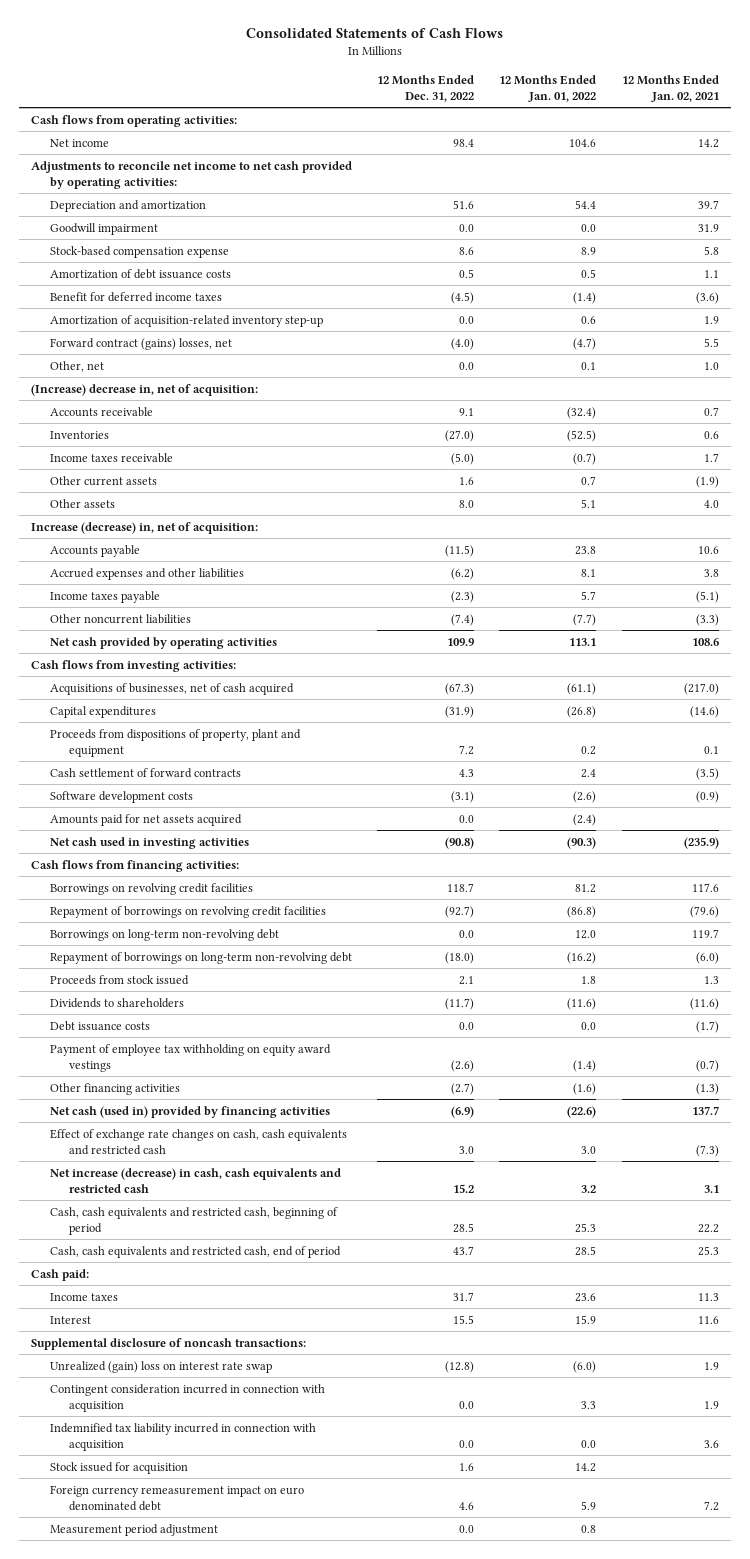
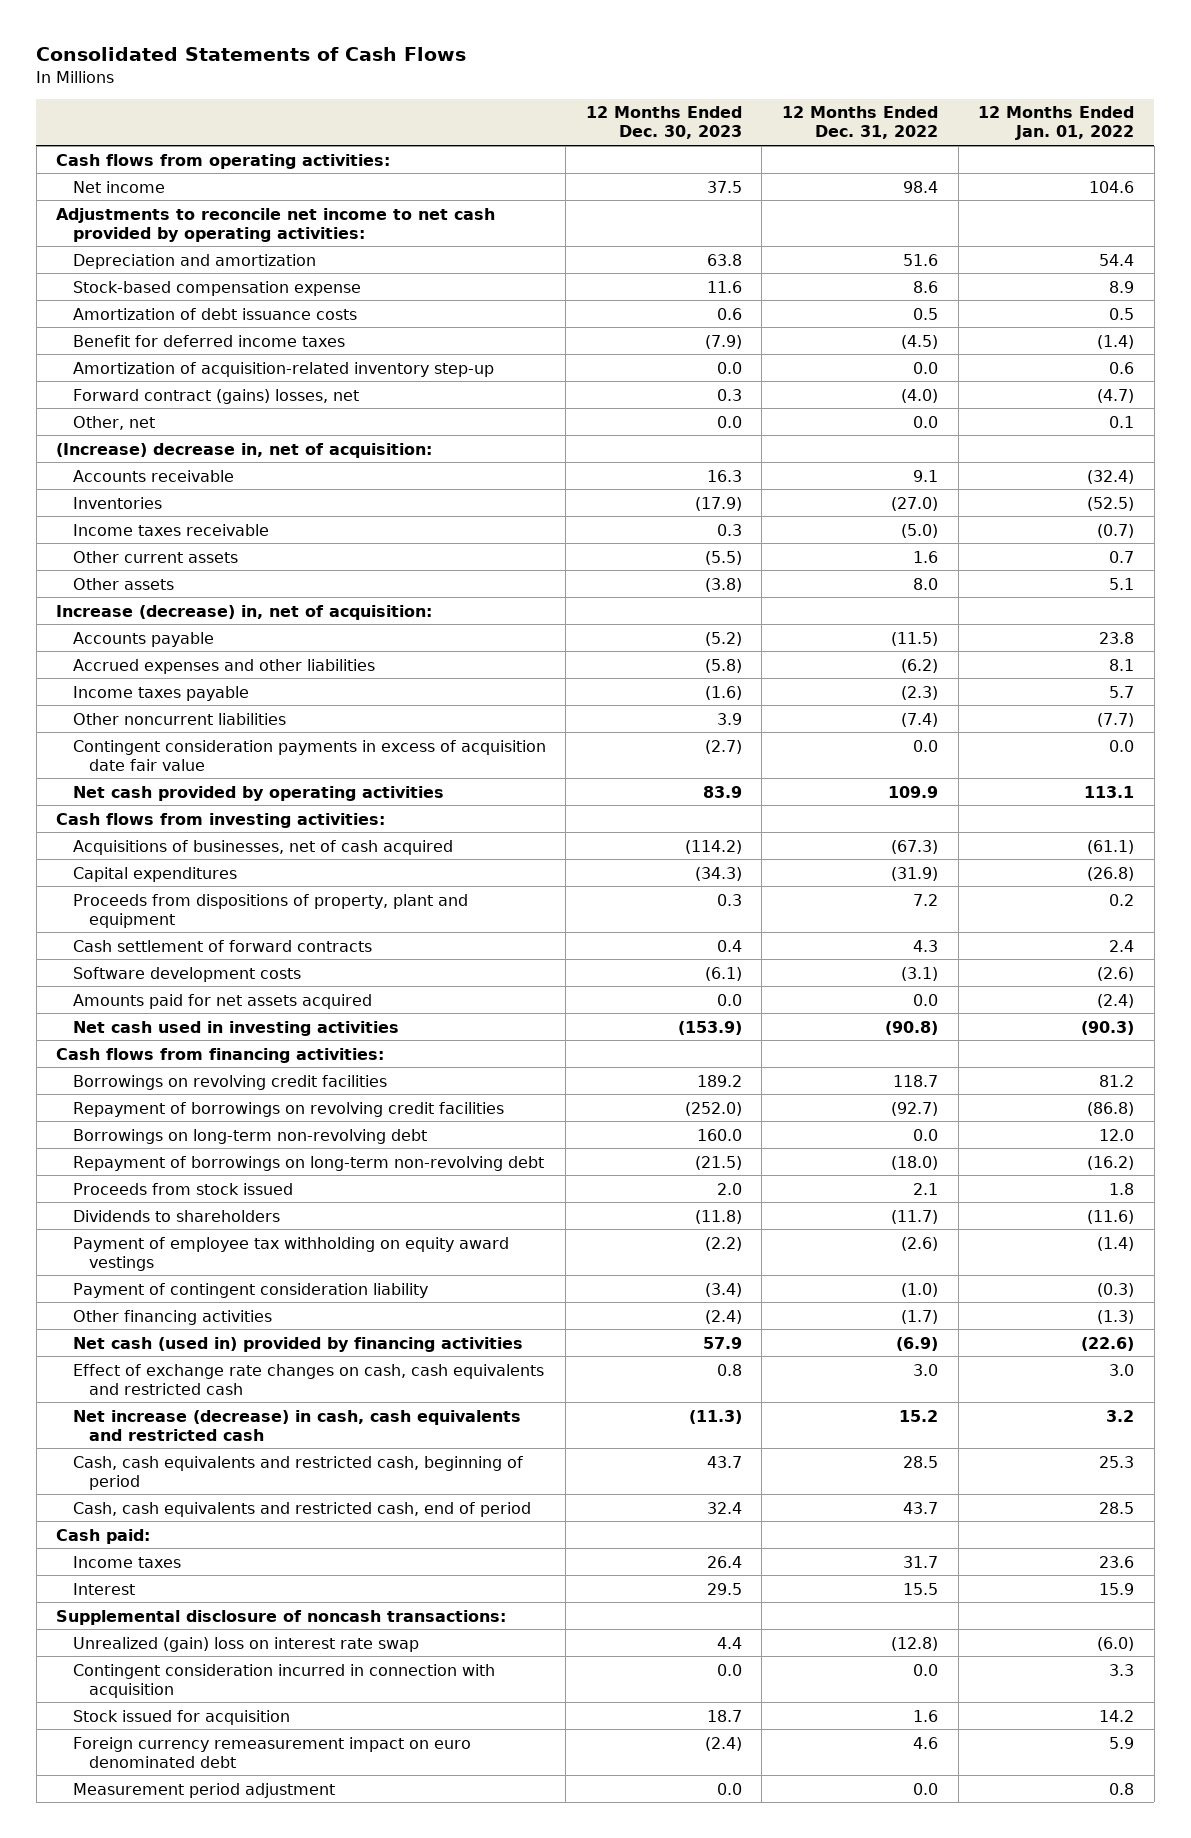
- | 12 Months Ended Dec. 31, 2022 | 12 Months Ended Jan. 01, 2022 | 12 Months Ended Jan. 02, 2021
+ | 12 Months Ended Dec. 30, 2023 | 12 Months Ended Dec. 31, 2022 | 12 Months Ended Jan. 01, 2022
- Goodwill impairment | 0.0 | 0.0 | 31.9
+ Contingent consideration payments in excess of acquisition date fair value | (2.7) | 0.0 | 0.0
- Debt issuance costs | 0.0 | 0.0 | (1.7)
- Other financing activities | (2.7) | (1.6) | (1.3)
+ Payment of contingent consideration liability | (3.4) | (1.0) | (0.3)
+ Other financing activities | (2.4) | (1.7) | (1.3)
- Indemnified tax liability incurred in connection with acquisition | 0.0 | 0.0 | 3.6

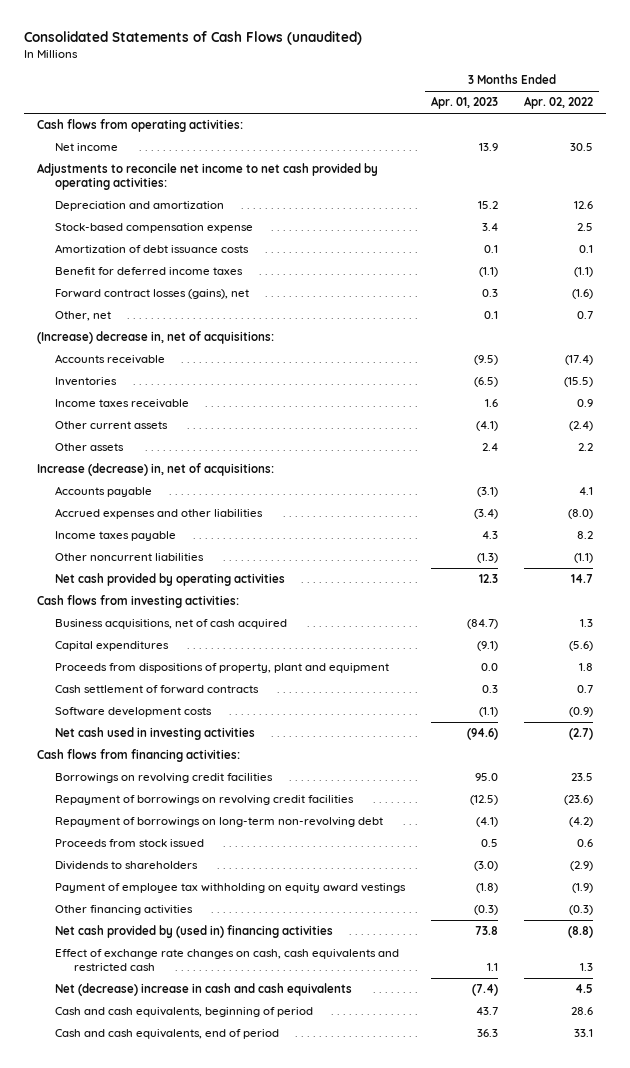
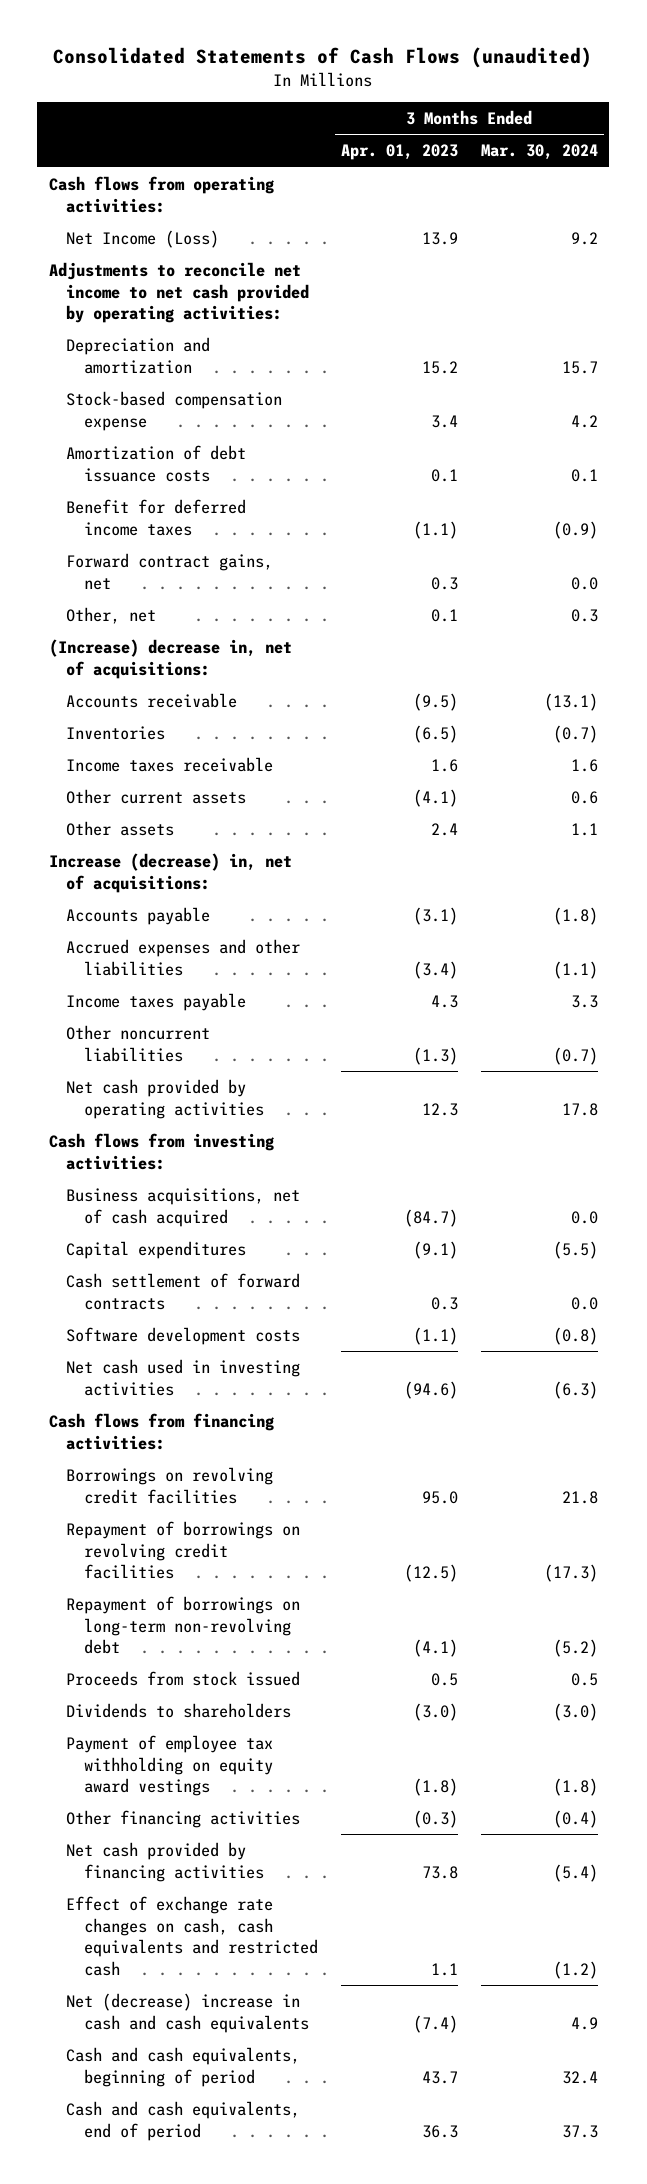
- | 3 Months Ended Apr. 01, 2023 | 3 Months Ended Apr. 02, 2022
+ | 3 Months Ended Apr. 01, 2023 | 3 Months Ended Mar. 30, 2024
- Net income | 13.9 | 30.5
+ Net Income (Loss) | 13.9 | 9.2
- Forward contract losses (gains), net | 0.3 | (1.6)
+ Forward contract gains, net | 0.3 | 0.0
- Proceeds from dispositions of property, plant and equipment | 0.0 | 1.8
- Net cash provided by (used in) financing activities | 73.8 | (8.8)
+ Net cash provided by financing activities | 73.8 | (5.4)

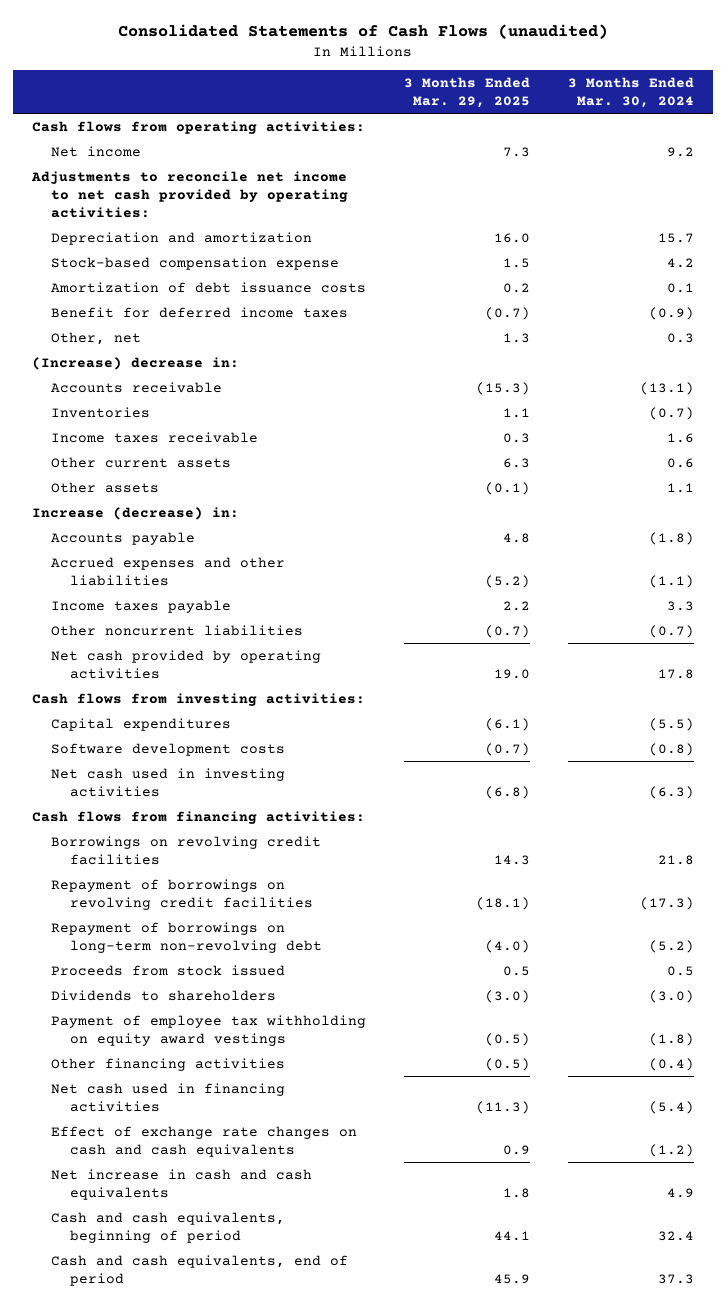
- | 3 Months Ended Apr. 01, 2023 | 3 Months Ended Mar. 30, 2024
+ | 3 Months Ended Mar. 29, 2025 | 3 Months Ended Mar. 30, 2024
- Net Income (Loss) | 13.9 | 9.2
+ Net income | 7.3 | 9.2
- Forward contract gains, net | 0.3 | 0.0
- (Increase) decrease in, net of acquisitions:
+ (Increase) decrease in:
- Increase (decrease) in, net of acquisitions:
+ Increase (decrease) in:
- Business acquisitions, net of cash acquired | (84.7) | 0.0
- Cash settlement of forward contracts | 0.3 | 0.0
- Net cash provided by financing activities | 73.8 | (5.4)
- Effect of exchange rate changes on cash, cash equivalents and restricted cash | 1.1 | (1.2)
- Net (decrease) increase in cash and cash equivalents | (7.4) | 4.9
+ Net cash used in financing activities | (11.3) | (5.4)
+ Effect of exchange rate changes on cash and cash equivalents | 0.9 | (1.2)
+ Net increase in cash and cash equivalents | 1.8 | 4.9

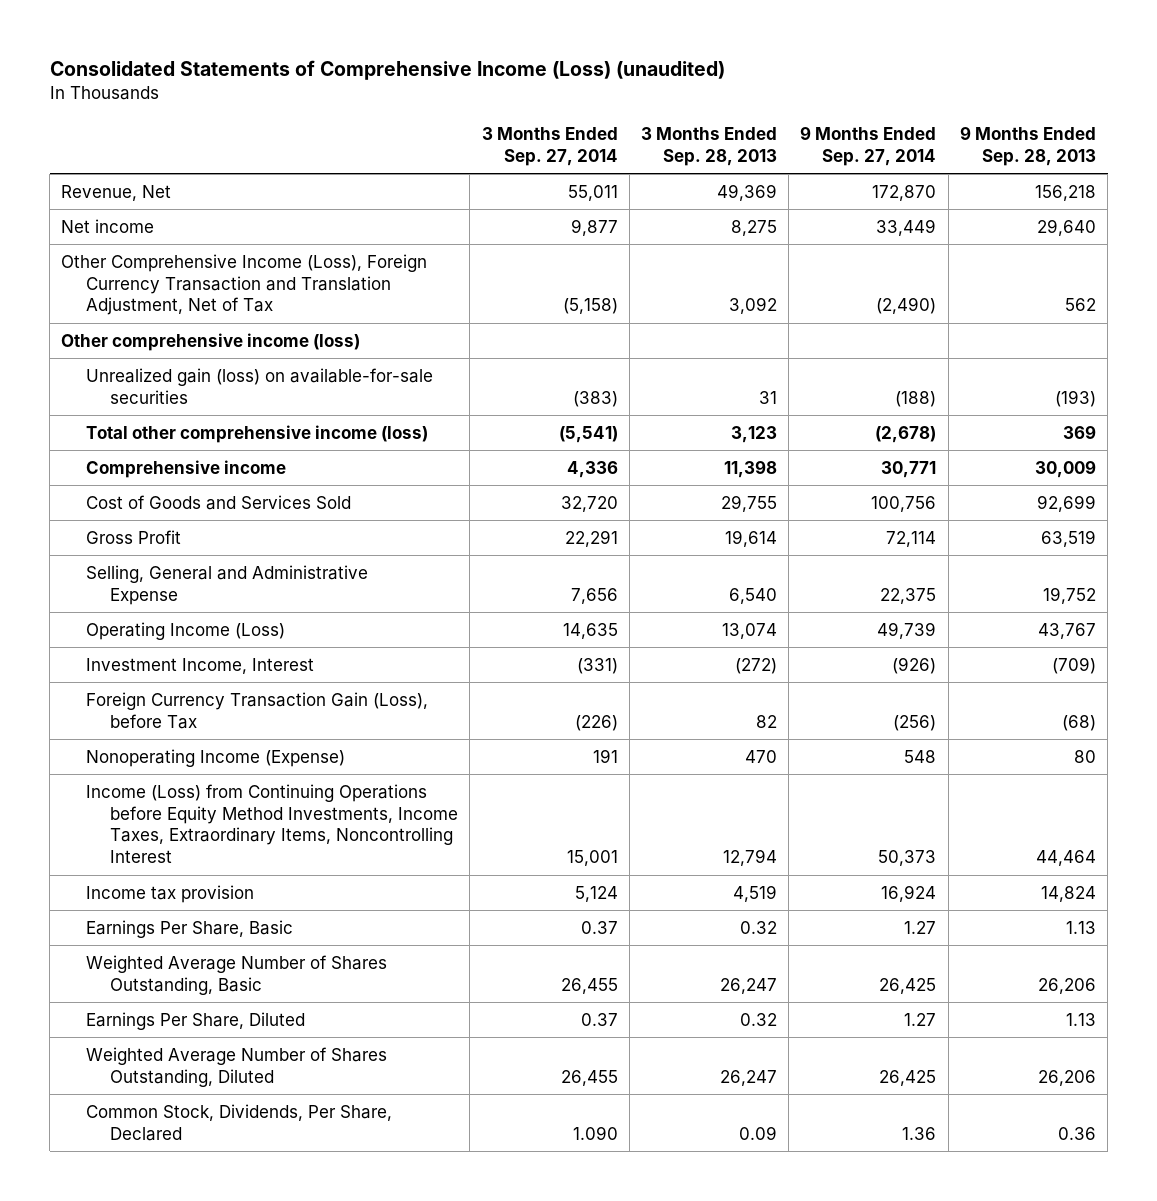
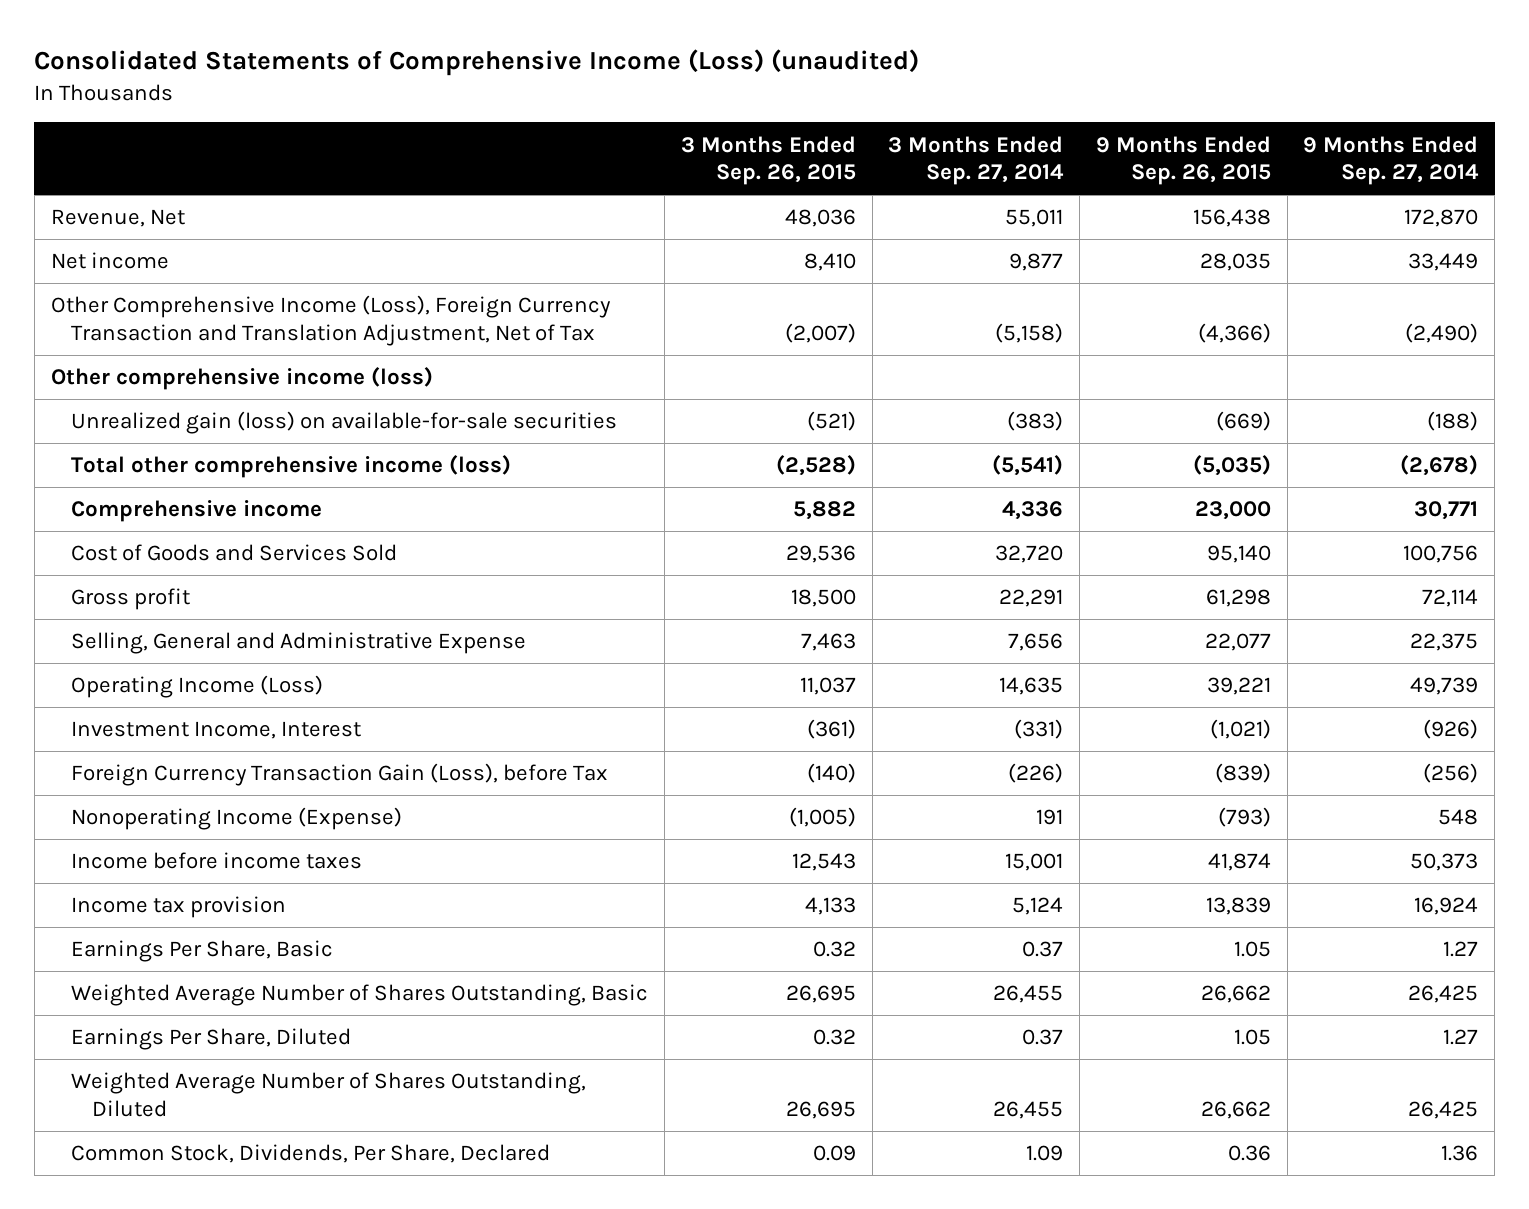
- | 3 Months Ended Sep. 27, 2014 | 3 Months Ended Sep. 28, 2013 | 9 Months Ended Sep. 27, 2014 | 9 Months Ended Sep. 28, 2013
+ | 3 Months Ended Sep. 26, 2015 | 3 Months Ended Sep. 27, 2014 | 9 Months Ended Sep. 26, 2015 | 9 Months Ended Sep. 27, 2014
- Gross Profit | 22,291 | 19,614 | 72,114 | 63,519
+ Gross profit | 18,500 | 22,291 | 61,298 | 72,114
- Income (Loss) from Continuing Operations before Equity Method Investments, Income Taxes, Extraordinary Items, Noncontrolling Interest | 15,001 | 12,794 | 50,373 | 44,464
+ Income before income taxes | 12,543 | 15,001 | 41,874 | 50,373
- Common Stock, Dividends, Per Share, Declared | 1.090 | 0.09 | 1.36 | 0.36
+ Common Stock, Dividends, Per Share, Declared | 0.09 | 1.09 | 0.36 | 1.36

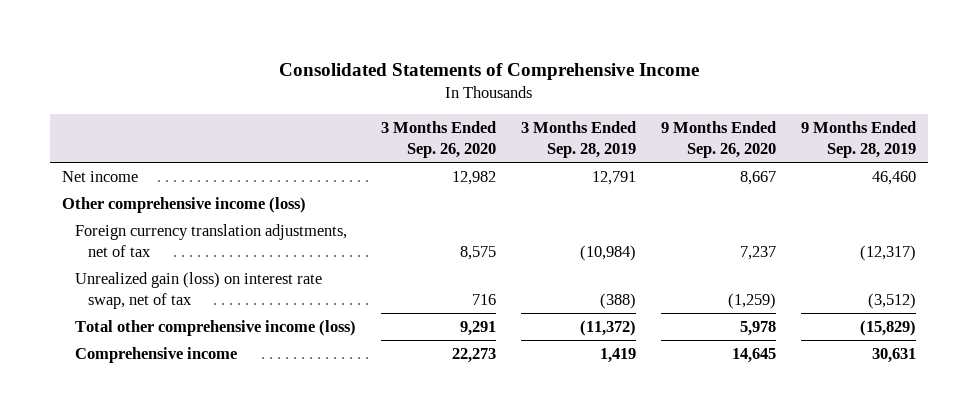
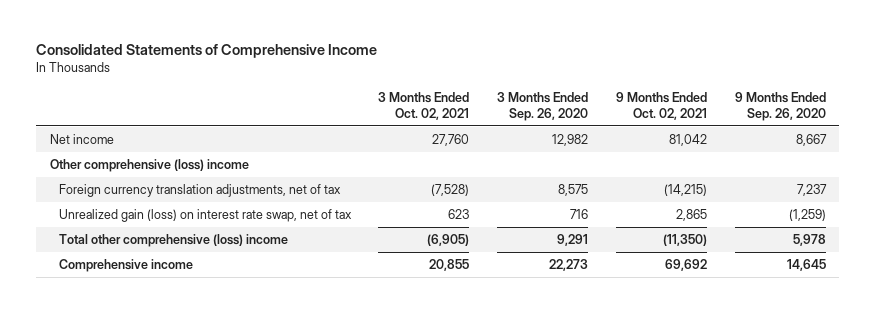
- | 3 Months Ended Sep. 26, 2020 | 3 Months Ended Sep. 28, 2019 | 9 Months Ended Sep. 26, 2020 | 9 Months Ended Sep. 28, 2019
+ | 3 Months Ended Oct. 02, 2021 | 3 Months Ended Sep. 26, 2020 | 9 Months Ended Oct. 02, 2021 | 9 Months Ended Sep. 26, 2020
- Other comprehensive income (loss)
+ Other comprehensive (loss) income
- Total other comprehensive income (loss) | 9,291 | (11,372) | 5,978 | (15,829)
+ Total other comprehensive (loss) income | (6,905) | 9,291 | (11,350) | 5,978

